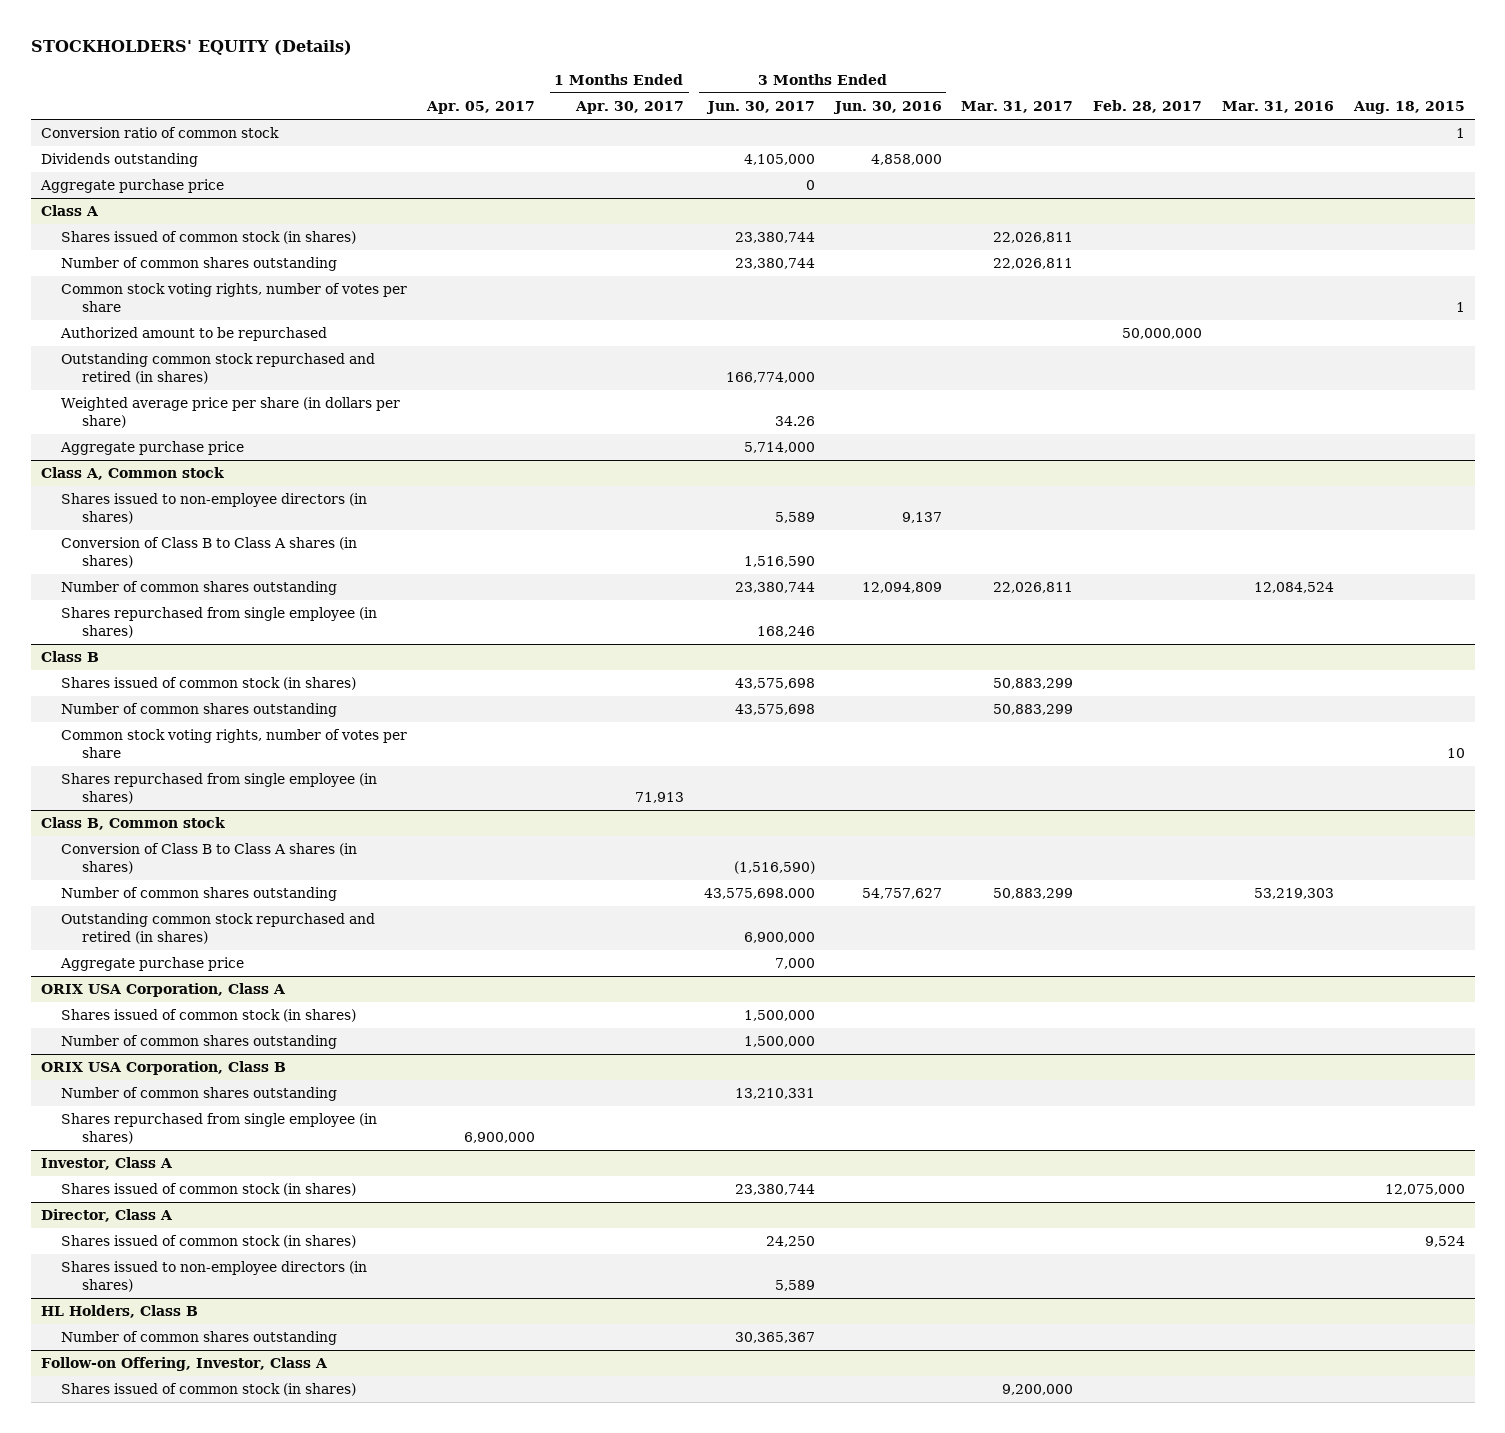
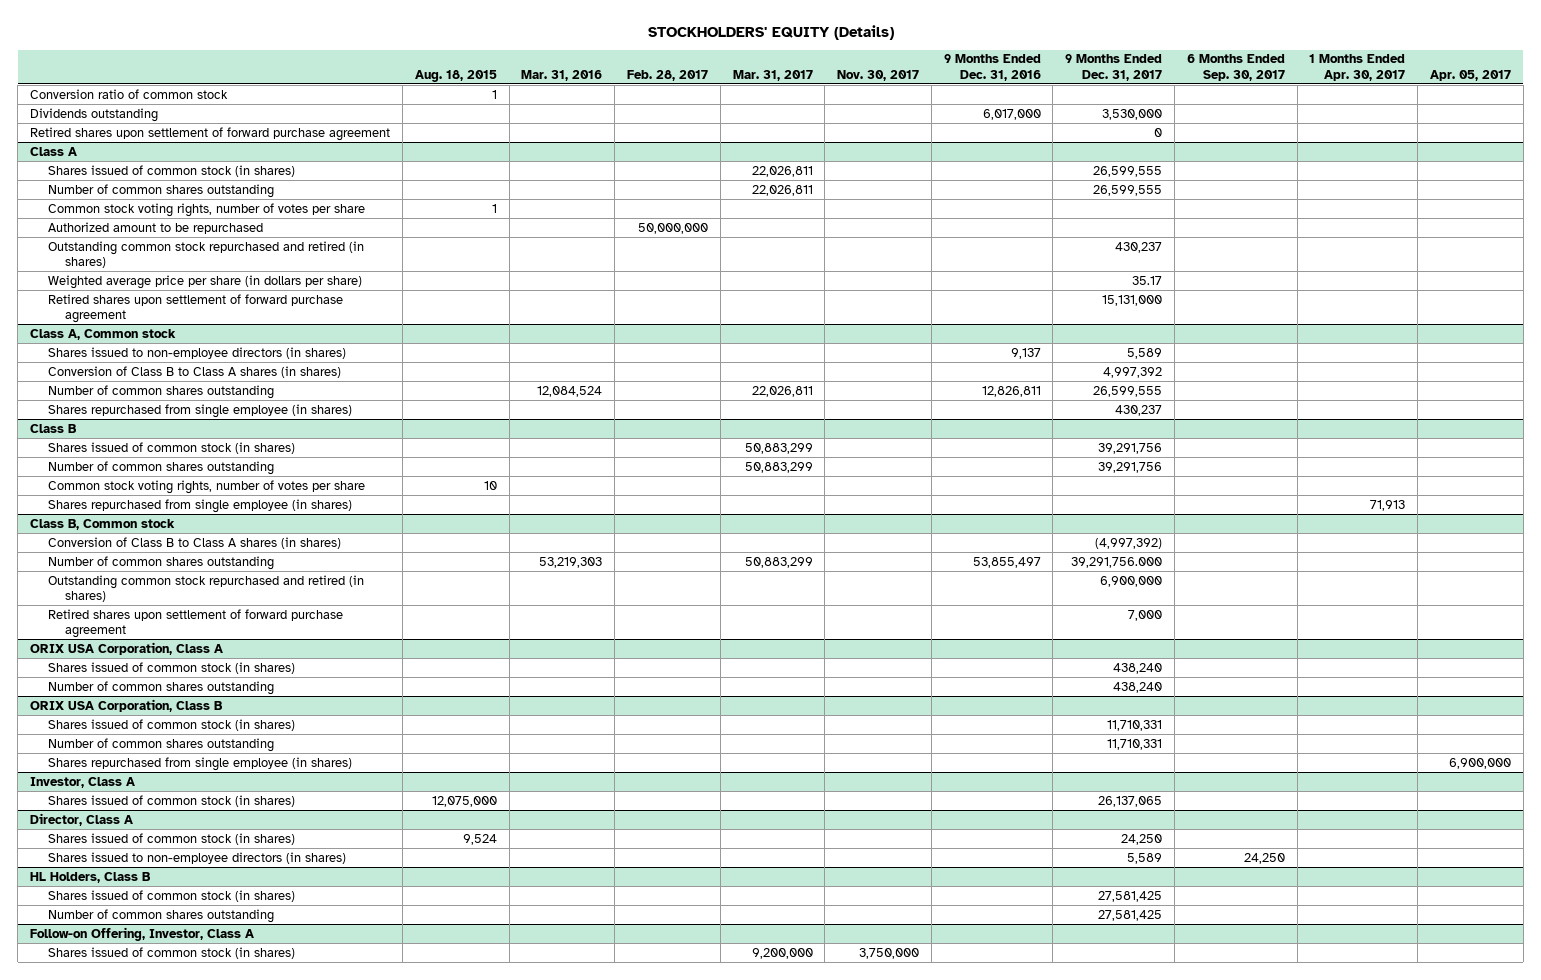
- | Apr. 05, 2017 | 1 Months Ended Apr. 30, 2017 | 3 Months Ended Jun. 30, 2017 | 3 Months Ended Jun. 30, 2016 | Mar. 31, 2017 | Feb. 28, 2017 | Mar. 31, 2016 | Aug. 18, 2015
+ | Aug. 18, 2015 | Mar. 31, 2016 | Feb. 28, 2017 | Mar. 31, 2017 | Nov. 30, 2017 | 9 Months Ended Dec. 31, 2016 | 9 Months Ended Dec. 31, 2017 | 6 Months Ended Sep. 30, 2017 | 1 Months Ended Apr. 30, 2017 | Apr. 05, 2017
- Aggregate purchase price | | | 0 | | | | |
+ Retired shares upon settlement of forward purchase agreement | | | | | | | 0 | | |
@ Class A
- Aggregate purchase price | | | 5,714,000 | | | | |
+ Retired shares upon settlement of forward purchase agreement | | | | | | | 15,131,000 | | |
@ Class B, Common stock
- Aggregate purchase price | | | 7,000 | | | | |
+ Retired shares upon settlement of forward purchase agreement | | | | | | | 7,000 | | |
@ ORIX USA Corporation, Class B
+ Shares issued of common stock (in shares) | | | | | | | 11,710,331 | | |
@ HL Holders, Class B
+ Shares issued of common stock (in shares) | | | | | | | 27,581,425 | | |

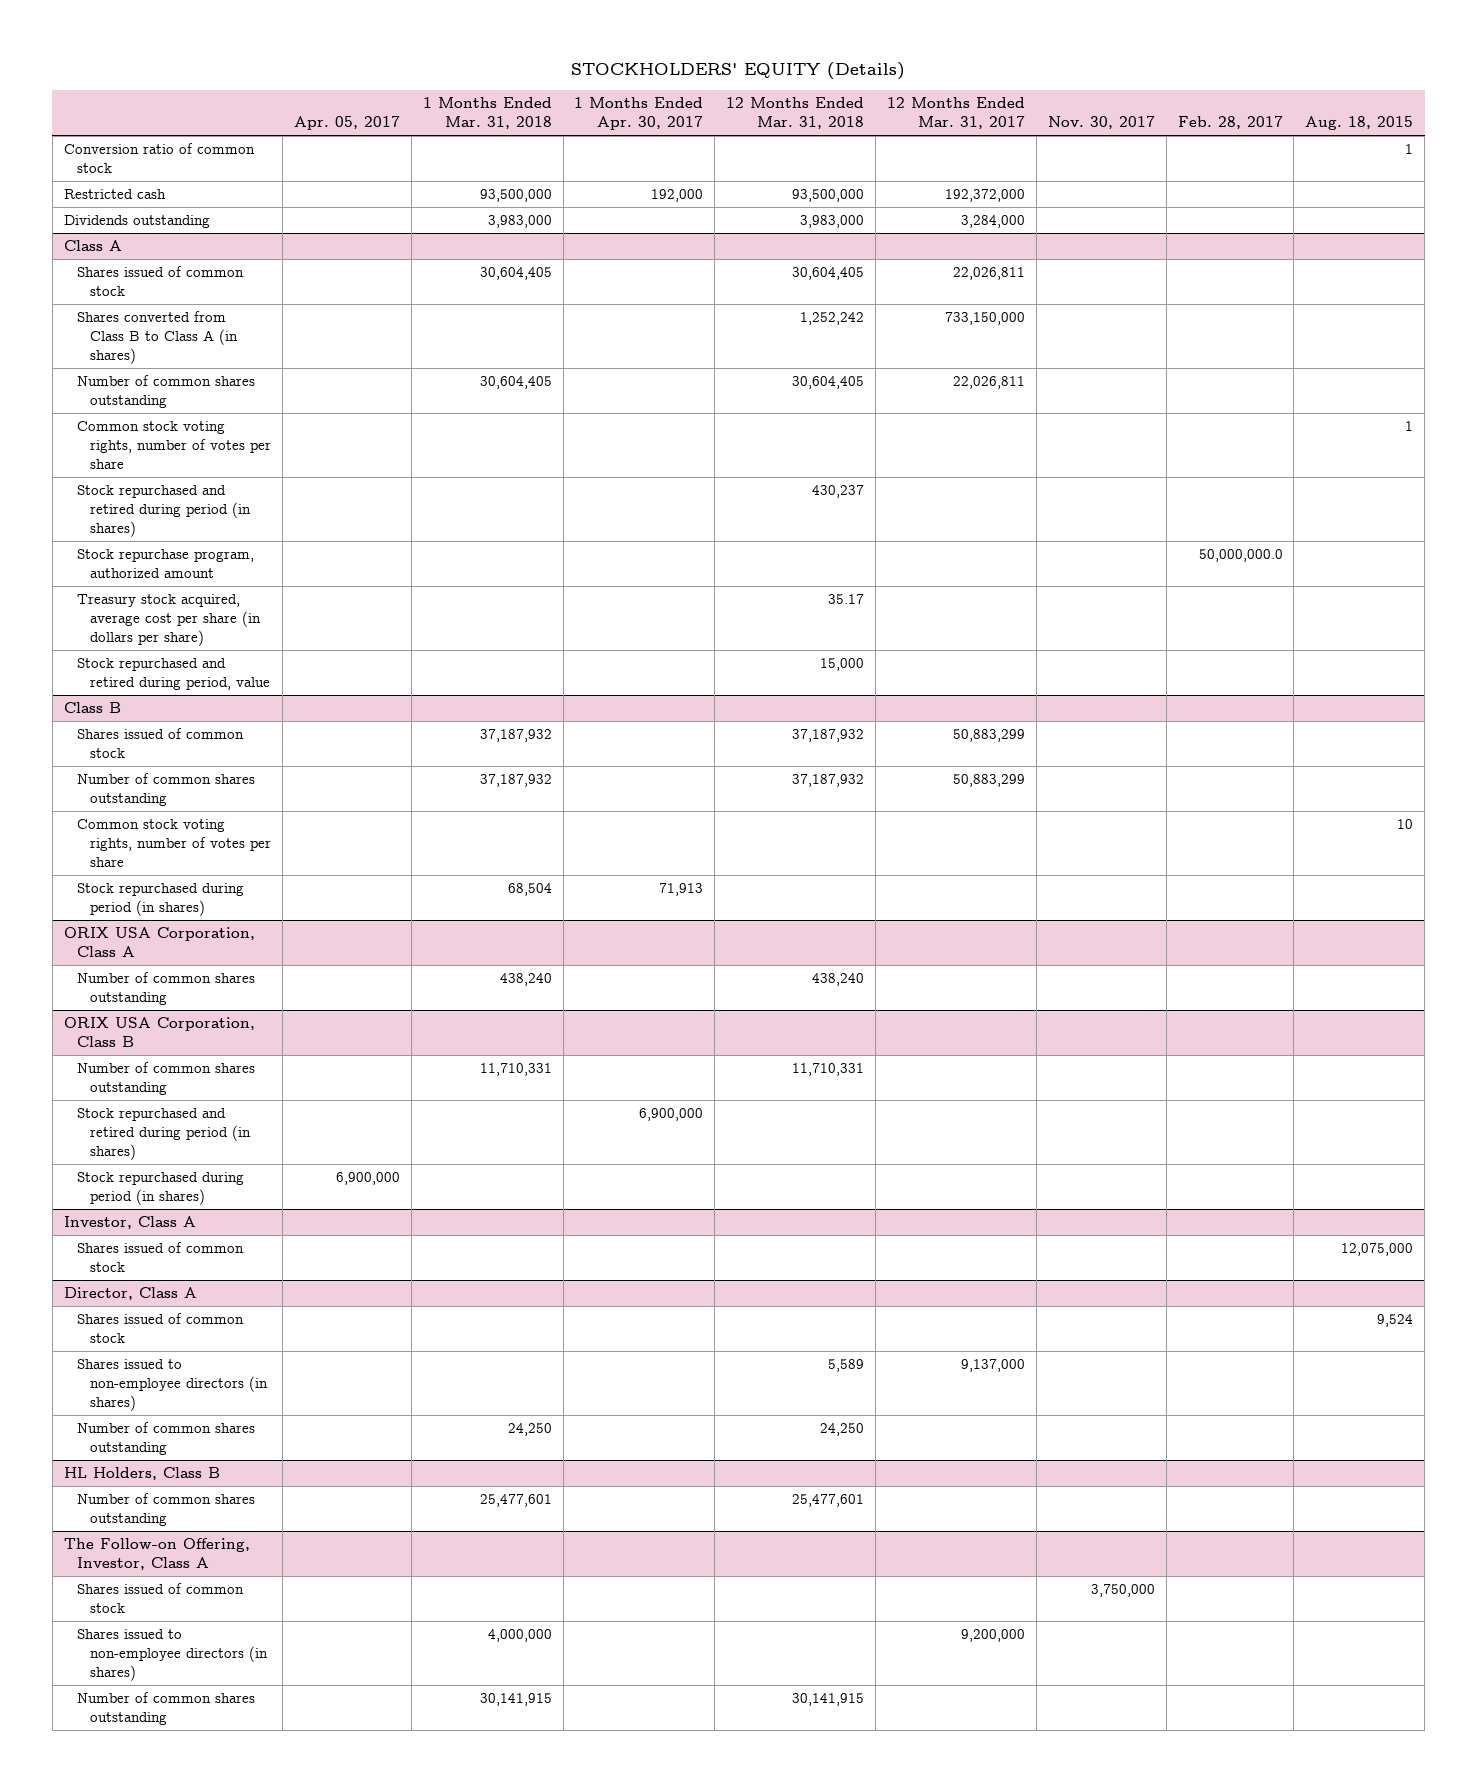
- | Aug. 18, 2015 | Mar. 31, 2016 | Feb. 28, 2017 | Mar. 31, 2017 | Nov. 30, 2017 | 9 Months Ended Dec. 31, 2016 | 9 Months Ended Dec. 31, 2017 | 6 Months Ended Sep. 30, 2017 | 1 Months Ended Apr. 30, 2017 | Apr. 05, 2017
+ | Apr. 05, 2017 | 1 Months Ended Mar. 31, 2018 | 1 Months Ended Apr. 30, 2017 | 12 Months Ended Mar. 31, 2018 | 12 Months Ended Mar. 31, 2017 | Nov. 30, 2017 | Feb. 28, 2017 | Aug. 18, 2015
+ Restricted cash | | 93,500,000 | 192,000 | 93,500,000 | 192,372,000 | | |
- Retired shares upon settlement of forward purchase agreement | | | | | | | 0 | | |
@ Class A
- Shares issued of common stock (in shares) | | | | 22,026,811 | | | 26,599,555 | | |
+ Shares issued of common stock | | 30,604,405 | | 30,604,405 | 22,026,811 | | |
+ Shares converted from Class B to Class A (in shares) | | | | 1,252,242 | 733,150,000 | | |
- Authorized amount to be repurchased | | | 50,000,000 | | | | | | |
- Outstanding common stock repurchased and retired (in shares) | | | | | | | 430,237 | | |
- Weighted average price per share (in dollars per share) | | | | | | | 35.17 | | |
- Retired shares upon settlement of forward purchase agreement | | | | | | | 15,131,000 | | |
- Class A, Common stock
- Shares issued to non-employee directors (in shares) | | | | | | 9,137 | 5,589 | | |
- Conversion of Class B to Class A shares (in shares) | | | | | | | 4,997,392 | | |
- Number of common shares outstanding | | 12,084,524 | | 22,026,811 | | 12,826,811 | 26,599,555 | | |
- Shares repurchased from single employee (in shares) | | | | | | | 430,237 | | |
@ Class A
+ Stock repurchased and retired during period (in shares) | | | | 430,237 | | | |
+ Stock repurchase program, authorized amount | | | | | | | 50,000,000.0 |
+ Treasury stock acquired, average cost per share (in dollars per share) | | | | 35.17 | | | |
+ Stock repurchased and retired during period, value | | | | 15,000 | | | |
@ Class B
- Shares issued of common stock (in shares) | | | | 50,883,299 | | | 39,291,756 | | |
+ Shares issued of common stock | | 37,187,932 | | 37,187,932 | 50,883,299 | | |
- Shares repurchased from single employee (in shares) | | | | | | | | | 71,913 |
- Class B, Common stock
- Conversion of Class B to Class A shares (in shares) | | | | | | | (4,997,392) | | |
- Number of common shares outstanding | | 53,219,303 | | 50,883,299 | | 53,855,497 | 39,291,756.000 | | |
- Outstanding common stock repurchased and retired (in shares) | | | | | | | 6,900,000 | | |
- Retired shares upon settlement of forward purchase agreement | | | | | | | 7,000 | | |
@ Class B
+ Stock repurchased during period (in shares) | | 68,504 | 71,913 | | | | |
@ ORIX USA Corporation, Class A
- Shares issued of common stock (in shares) | | | | | | | 438,240 | | |
@ ORIX USA Corporation, Class B
- Shares issued of common stock (in shares) | | | | | | | 11,710,331 | | |
- Shares repurchased from single employee (in shares) | | | | | | | | | | 6,900,000
+ Stock repurchased and retired during period (in shares) | | | 6,900,000 | | | | |
+ Stock repurchased during period (in shares) | 6,900,000 | | | | | | |
@ Investor, Class A
- Shares issued of common stock (in shares) | 12,075,000 | | | | | | 26,137,065 | | |
+ Shares issued of common stock | | | | | | | | 12,075,000
@ Director, Class A
- Shares issued of common stock (in shares) | 9,524 | | | | | | 24,250 | | |
+ Shares issued of common stock | | | | | | | | 9,524
+ Number of common shares outstanding | | 24,250 | | 24,250 | | | |
@ HL Holders, Class B
- Shares issued of common stock (in shares) | | | | | | | 27,581,425 | | |
- Follow-on Offering, Investor, Class A
- Shares issued of common stock (in shares) | | | | 9,200,000 | 3,750,000 | | | | |
+ The Follow-on Offering, Investor, Class A
+ Shares issued of common stock | | | | | | 3,750,000 | |
+ Shares issued to non-employee directors (in shares) | | 4,000,000 | | | 9,200,000 | | |
+ Number of common shares outstanding | | 30,141,915 | | 30,141,915 | | | |

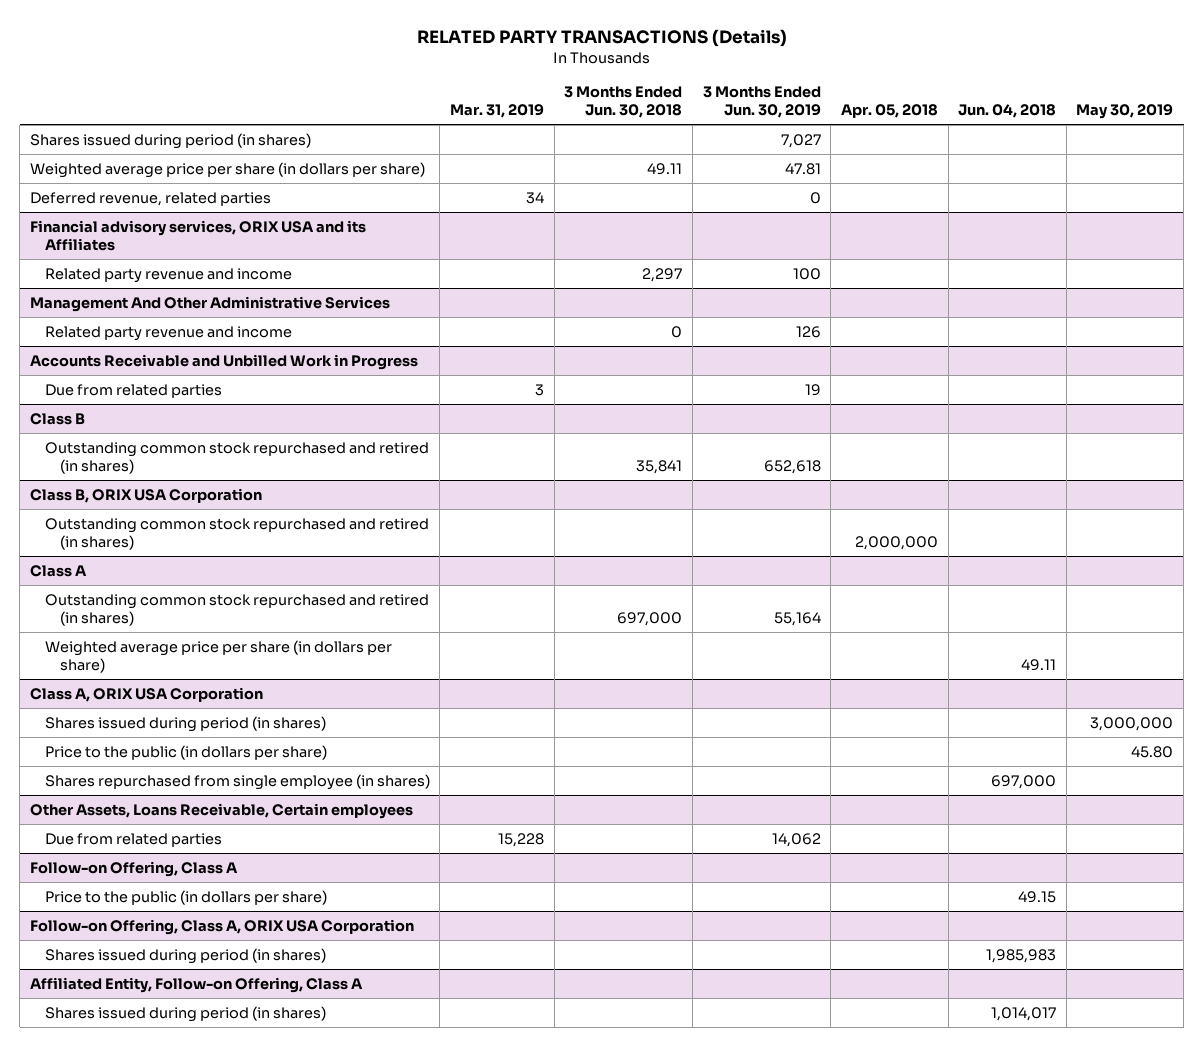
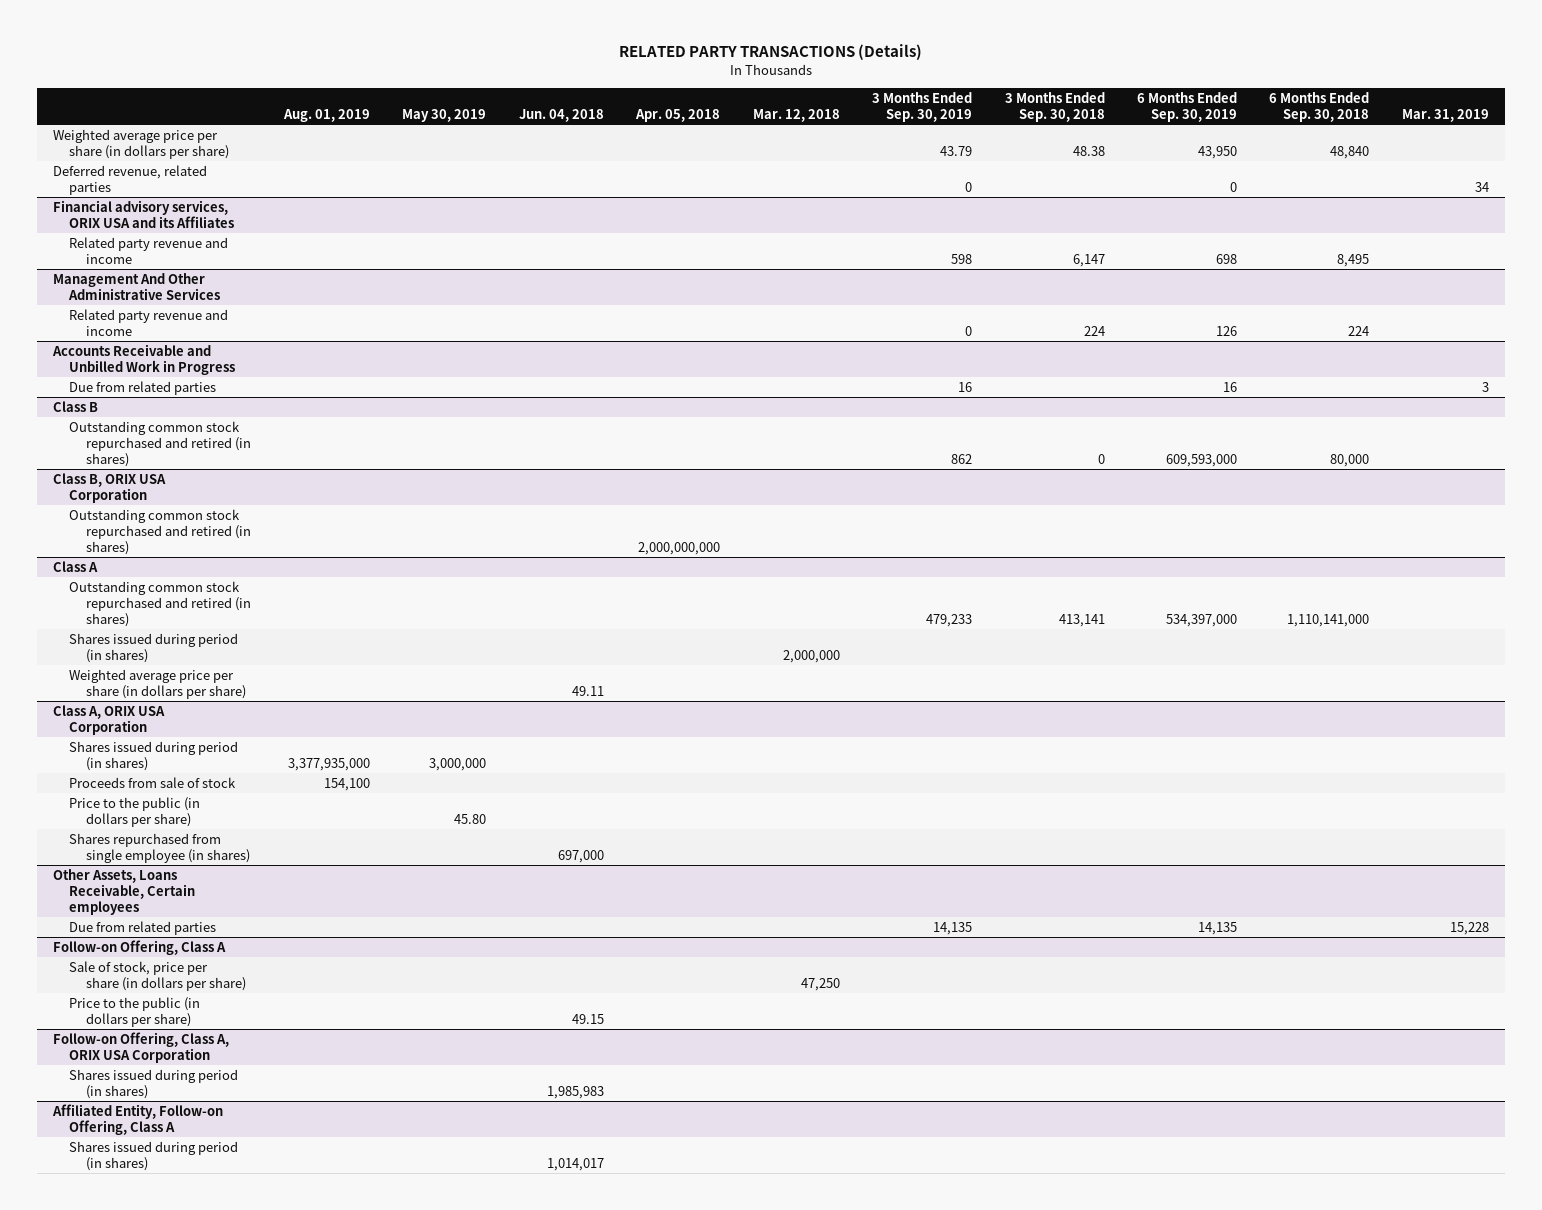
- | Mar. 31, 2019 | 3 Months Ended Jun. 30, 2018 | 3 Months Ended Jun. 30, 2019 | Apr. 05, 2018 | Jun. 04, 2018 | May 30, 2019
+ | Aug. 01, 2019 | May 30, 2019 | Jun. 04, 2018 | Apr. 05, 2018 | Mar. 12, 2018 | 3 Months Ended Sep. 30, 2019 | 3 Months Ended Sep. 30, 2018 | 6 Months Ended Sep. 30, 2019 | 6 Months Ended Sep. 30, 2018 | Mar. 31, 2019
- Shares issued during period (in shares) | | | 7,027 | | |
@ Class B, ORIX USA Corporation
- Outstanding common stock repurchased and retired (in shares) | | | | 2,000,000 | |
+ Outstanding common stock repurchased and retired (in shares) | | | | 2,000,000,000 | | | | | |
@ Class A
+ Shares issued during period (in shares) | | | | | 2,000,000 | | | | |
@ Class A, ORIX USA Corporation
+ Proceeds from sale of stock | 154,100 | | | | | | | | |
@ Follow-on Offering, Class A
+ Sale of stock, price per share (in dollars per share) | | | | | 47,250 | | | | |

